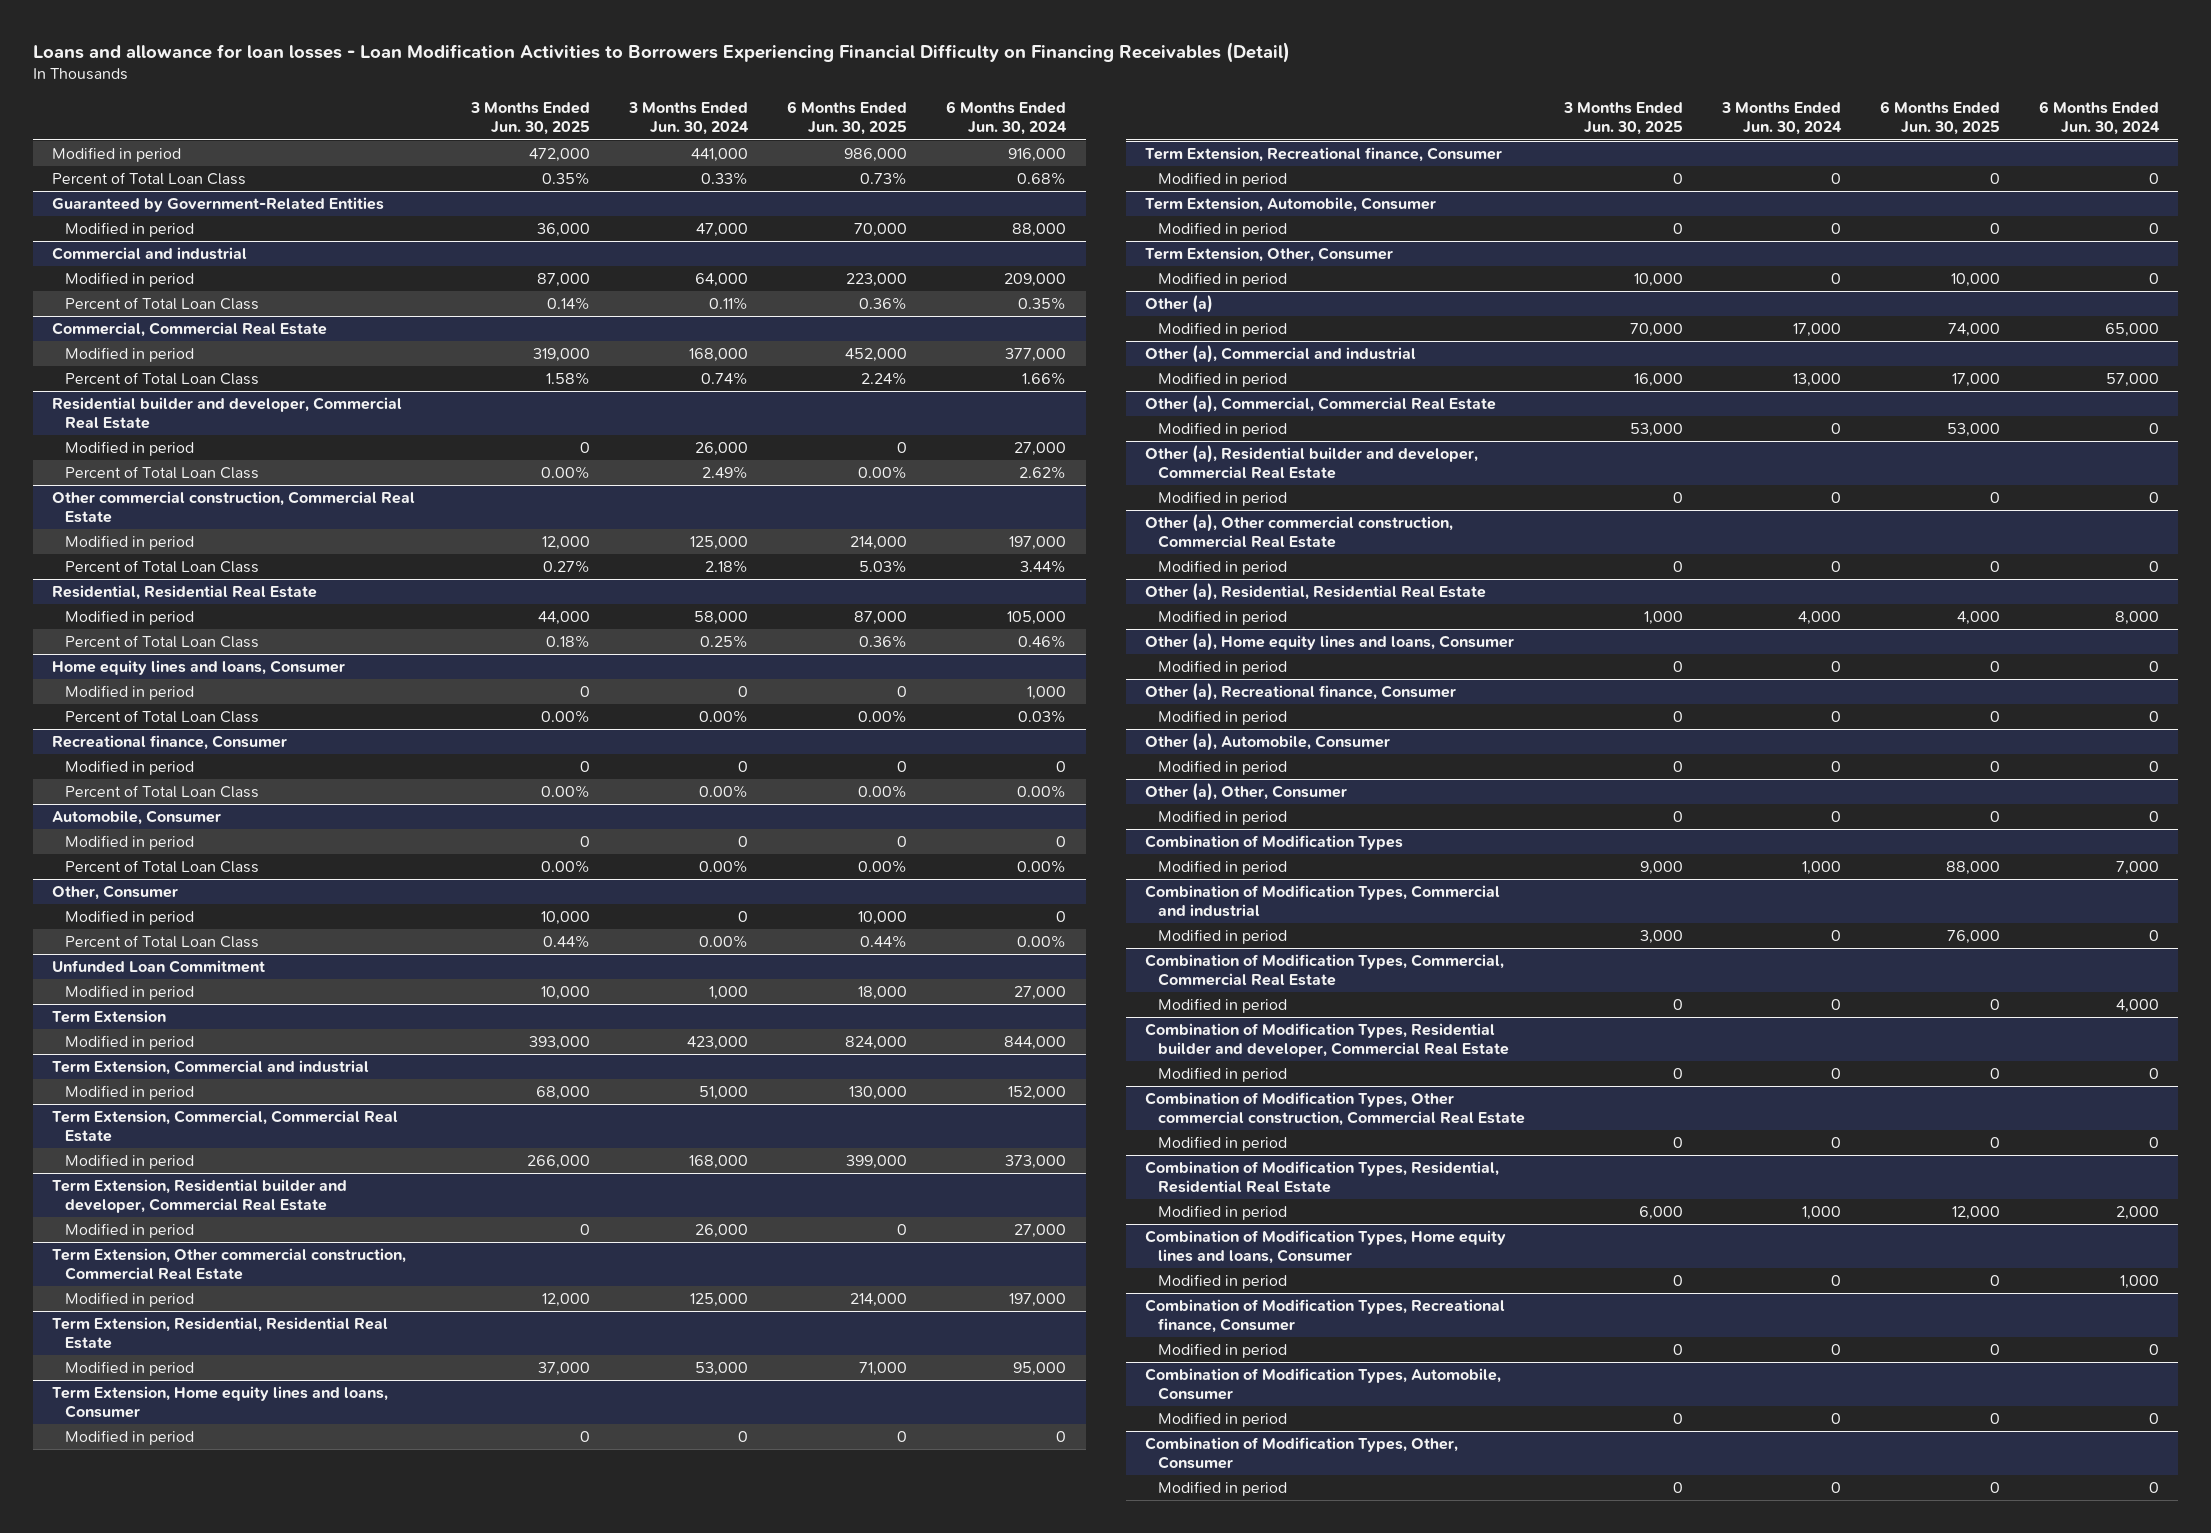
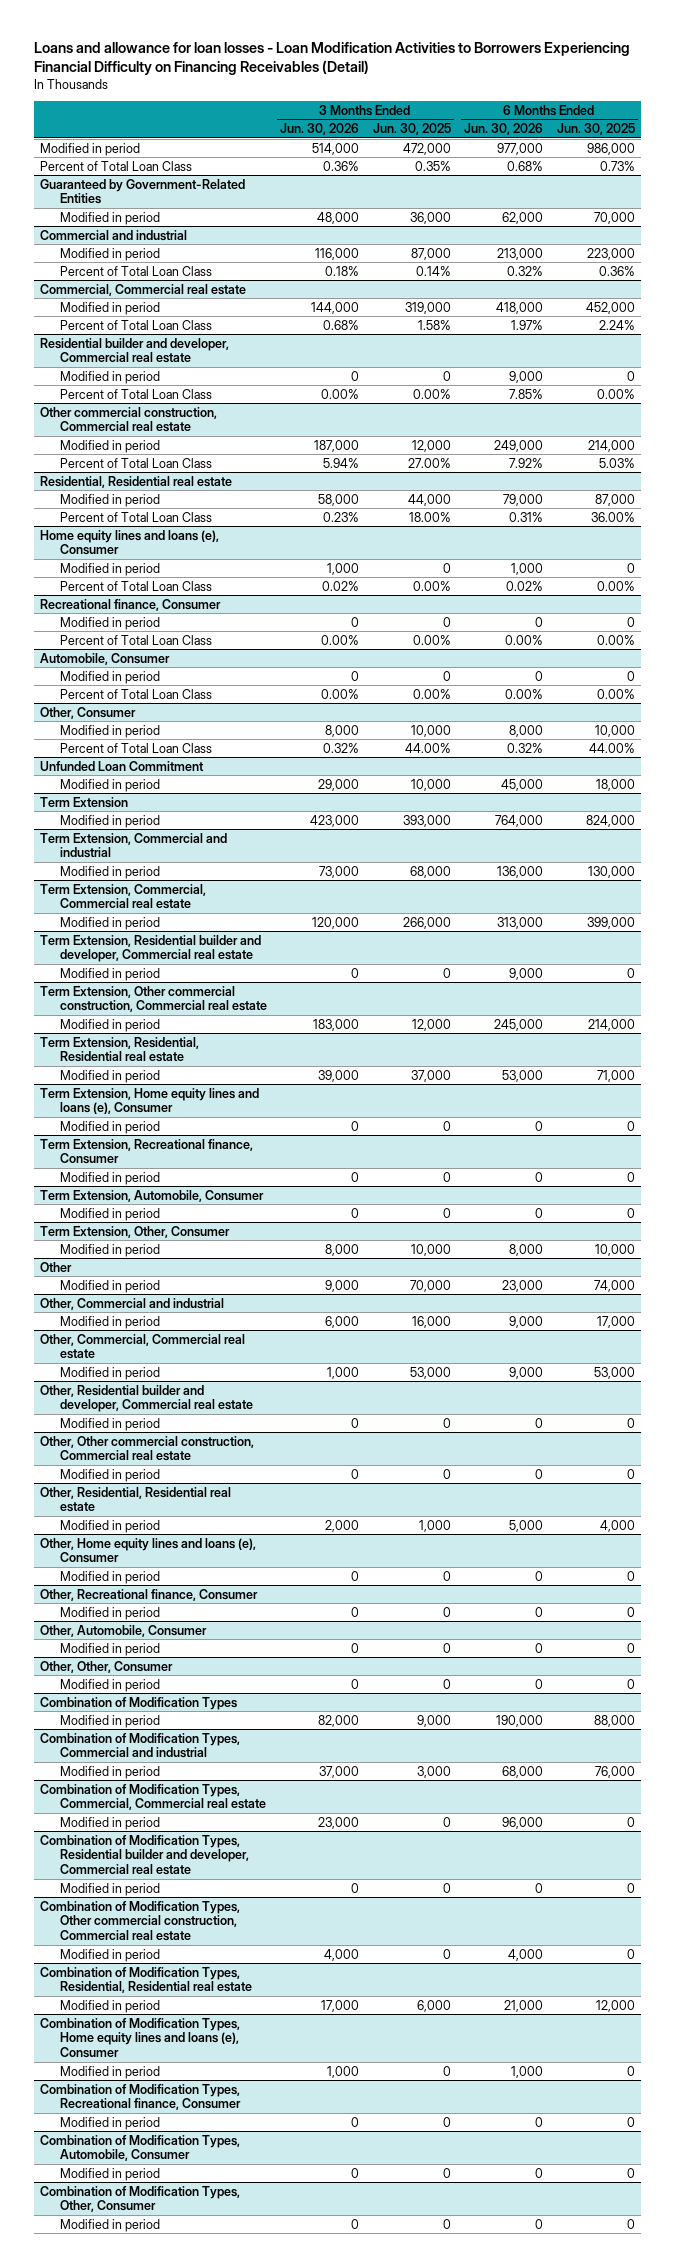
- | 3 Months Ended Jun. 30, 2025 | 3 Months Ended Jun. 30, 2024 | 6 Months Ended Jun. 30, 2025 | 6 Months Ended Jun. 30, 2024
+ | 3 Months Ended Jun. 30, 2026 | 3 Months Ended Jun. 30, 2025 | 6 Months Ended Jun. 30, 2026 | 6 Months Ended Jun. 30, 2025
- Commercial, Commercial Real Estate
+ Commercial, Commercial real estate
- Residential builder and developer, Commercial Real Estate
+ Residential builder and developer, Commercial real estate
- Other commercial construction, Commercial Real Estate
+ Other commercial construction, Commercial real estate
- Percent of Total Loan Class | 0.27% | 2.18% | 5.03% | 3.44%
- Residential, Residential Real Estate
+ Percent of Total Loan Class | 5.94% | 27.00% | 7.92% | 5.03%
+ Residential, Residential real estate
- Percent of Total Loan Class | 0.18% | 0.25% | 0.36% | 0.46%
- Home equity lines and loans, Consumer
+ Percent of Total Loan Class | 0.23% | 18.00% | 0.31% | 36.00%
+ Home equity lines and loans (e), Consumer
@ Other, Consumer
- Percent of Total Loan Class | 0.44% | 0.00% | 0.44% | 0.00%
+ Percent of Total Loan Class | 0.32% | 44.00% | 0.32% | 44.00%
- Term Extension, Commercial, Commercial Real Estate
+ Term Extension, Commercial, Commercial real estate
- Term Extension, Residential builder and developer, Commercial Real Estate
+ Term Extension, Residential builder and developer, Commercial real estate
- Term Extension, Other commercial construction, Commercial Real Estate
+ Term Extension, Other commercial construction, Commercial real estate
- Term Extension, Residential, Residential Real Estate
+ Term Extension, Residential, Residential real estate
- Term Extension, Home equity lines and loans, Consumer
+ Term Extension, Home equity lines and loans (e), Consumer
- Other (a)
+ Other
- Other (a), Commercial and industrial
+ Other, Commercial and industrial
- Other (a), Commercial, Commercial Real Estate
+ Other, Commercial, Commercial real estate
- Other (a), Residential builder and developer, Commercial Real Estate
+ Other, Residential builder and developer, Commercial real estate
- Other (a), Other commercial construction, Commercial Real Estate
+ Other, Other commercial construction, Commercial real estate
- Other (a), Residential, Residential Real Estate
+ Other, Residential, Residential real estate
- Other (a), Home equity lines and loans, Consumer
+ Other, Home equity lines and loans (e), Consumer
- Other (a), Recreational finance, Consumer
+ Other, Recreational finance, Consumer
- Other (a), Automobile, Consumer
+ Other, Automobile, Consumer
- Other (a), Other, Consumer
+ Other, Other, Consumer
- Combination of Modification Types, Commercial, Commercial Real Estate
+ Combination of Modification Types, Commercial, Commercial real estate
- Combination of Modification Types, Residential builder and developer, Commercial Real Estate
+ Combination of Modification Types, Residential builder and developer, Commercial real estate
- Combination of Modification Types, Other commercial construction, Commercial Real Estate
+ Combination of Modification Types, Other commercial construction, Commercial real estate
- Combination of Modification Types, Residential, Residential Real Estate
+ Combination of Modification Types, Residential, Residential real estate
- Combination of Modification Types, Home equity lines and loans, Consumer
+ Combination of Modification Types, Home equity lines and loans (e), Consumer

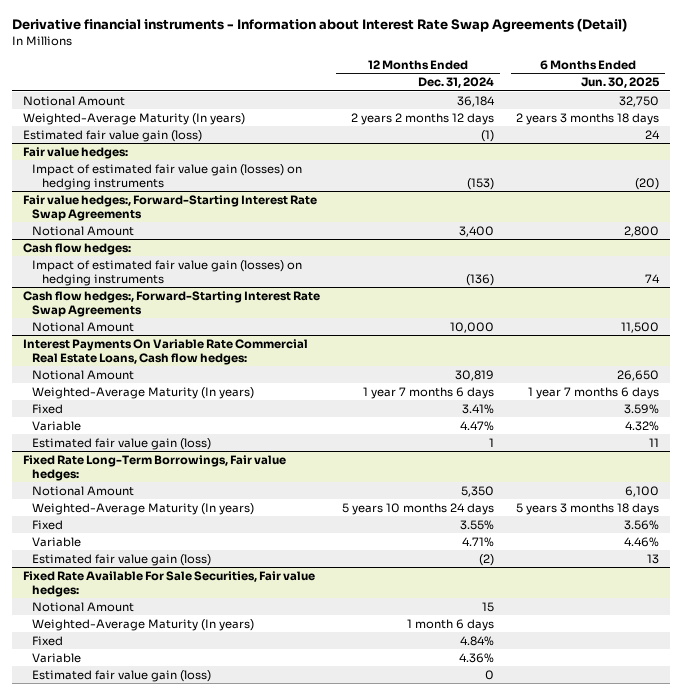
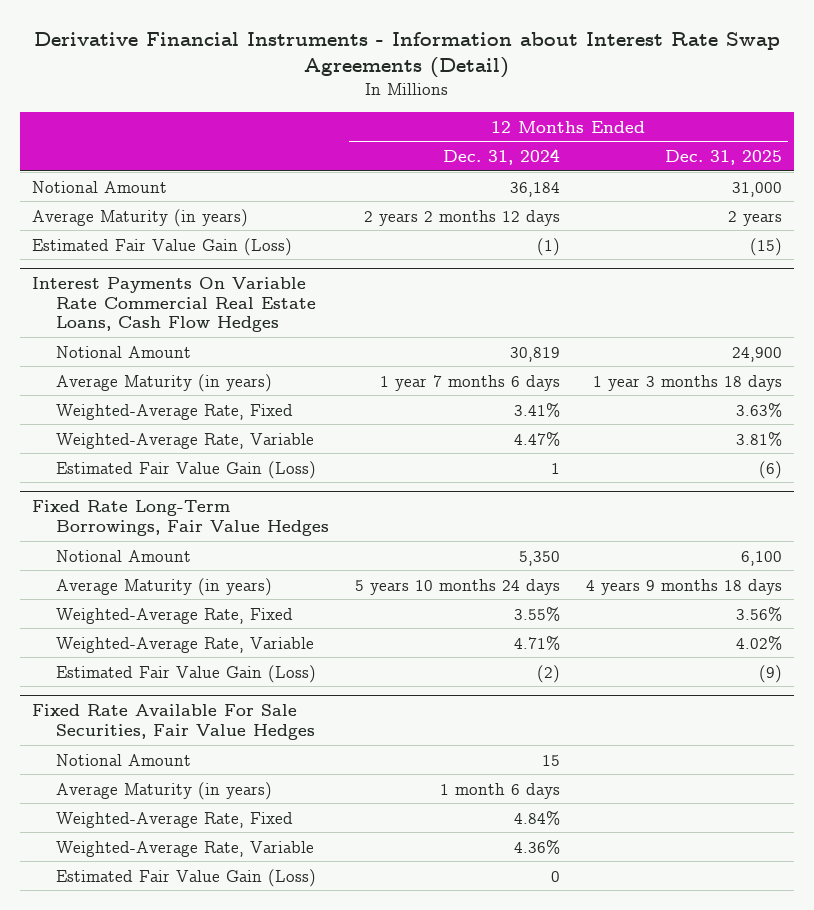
- Derivative financial instruments - Information about Interest Rate Swap Agreements (Detail)
+ Derivative Financial Instruments - Information about Interest Rate Swap Agreements (Detail)
- | 12 Months Ended Dec. 31, 2024 | 6 Months Ended Jun. 30, 2025
+ | 12 Months Ended Dec. 31, 2024 | 12 Months Ended Dec. 31, 2025
- Weighted-Average Maturity (In years) | 2 years 2 months 12 days | 2 years 3 months 18 days
- Estimated fair value gain (loss) | (1) | 24
- Fair value hedges:
- Impact of estimated fair value gain (losses) on hedging instruments | (153) | (20)
- Fair value hedges:, Forward-Starting Interest Rate Swap Agreements
- Notional Amount | 3,400 | 2,800
- Cash flow hedges:
- Impact of estimated fair value gain (losses) on hedging instruments | (136) | 74
- Cash flow hedges:, Forward-Starting Interest Rate Swap Agreements
- Notional Amount | 10,000 | 11,500
- Interest Payments On Variable Rate Commercial Real Estate Loans, Cash flow hedges:
+ Average Maturity (in years) | 2 years 2 months 12 days | 2 years
+ Estimated Fair Value Gain (Loss) | (1) | (15)
+ Interest Payments On Variable Rate Commercial Real Estate Loans, Cash Flow Hedges
- Weighted-Average Maturity (In years) | 1 year 7 months 6 days | 1 year 7 months 6 days
- Fixed | 3.41% | 3.59%
- Variable | 4.47% | 4.32%
- Estimated fair value gain (loss) | 1 | 11
- Fixed Rate Long-Term Borrowings, Fair value hedges:
+ Average Maturity (in years) | 1 year 7 months 6 days | 1 year 3 months 18 days
+ Weighted-Average Rate, Fixed | 3.41% | 3.63%
+ Weighted-Average Rate, Variable | 4.47% | 3.81%
+ Estimated Fair Value Gain (Loss) | 1 | (6)
+ Fixed Rate Long-Term Borrowings, Fair Value Hedges
- Weighted-Average Maturity (In years) | 5 years 10 months 24 days | 5 years 3 months 18 days
- Fixed | 3.55% | 3.56%
- Variable | 4.71% | 4.46%
- Estimated fair value gain (loss) | (2) | 13
- Fixed Rate Available For Sale Securities, Fair value hedges:
+ Average Maturity (in years) | 5 years 10 months 24 days | 4 years 9 months 18 days
+ Weighted-Average Rate, Fixed | 3.55% | 3.56%
+ Weighted-Average Rate, Variable | 4.71% | 4.02%
+ Estimated Fair Value Gain (Loss) | (2) | (9)
+ Fixed Rate Available For Sale Securities, Fair Value Hedges
- Weighted-Average Maturity (In years) | 1 month 6 days |
- Fixed | 4.84% |
- Variable | 4.36% |
- Estimated fair value gain (loss) | 0 |
+ Average Maturity (in years) | 1 month 6 days |
+ Weighted-Average Rate, Fixed | 4.84% |
+ Weighted-Average Rate, Variable | 4.36% |
+ Estimated Fair Value Gain (Loss) | 0 |

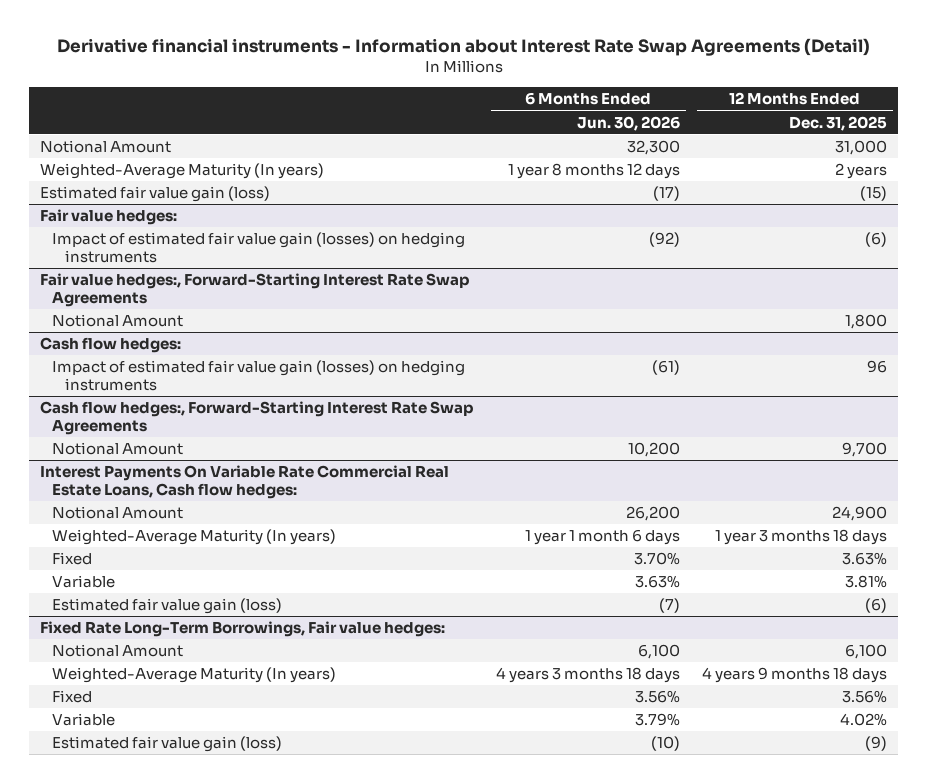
- Derivative Financial Instruments - Information about Interest Rate Swap Agreements (Detail)
+ Derivative financial instruments - Information about Interest Rate Swap Agreements (Detail)
- | 12 Months Ended Dec. 31, 2024 | 12 Months Ended Dec. 31, 2025
+ | 6 Months Ended Jun. 30, 2026 | 12 Months Ended Dec. 31, 2025
- Average Maturity (in years) | 2 years 2 months 12 days | 2 years
- Estimated Fair Value Gain (Loss) | (1) | (15)
- Interest Payments On Variable Rate Commercial Real Estate Loans, Cash Flow Hedges
+ Weighted-Average Maturity (In years) | 1 year 8 months 12 days | 2 years
+ Estimated fair value gain (loss) | (17) | (15)
+ Fair value hedges:
+ Impact of estimated fair value gain (losses) on hedging instruments | (92) | (6)
+ Fair value hedges:, Forward-Starting Interest Rate Swap Agreements
+ Notional Amount | | 1,800
+ Cash flow hedges:
+ Impact of estimated fair value gain (losses) on hedging instruments | (61) | 96
+ Cash flow hedges:, Forward-Starting Interest Rate Swap Agreements
+ Notional Amount | 10,200 | 9,700
+ Interest Payments On Variable Rate Commercial Real Estate Loans, Cash flow hedges:
- Average Maturity (in years) | 1 year 7 months 6 days | 1 year 3 months 18 days
- Weighted-Average Rate, Fixed | 3.41% | 3.63%
- Weighted-Average Rate, Variable | 4.47% | 3.81%
- Estimated Fair Value Gain (Loss) | 1 | (6)
- Fixed Rate Long-Term Borrowings, Fair Value Hedges
+ Weighted-Average Maturity (In years) | 1 year 1 month 6 days | 1 year 3 months 18 days
+ Fixed | 3.70% | 3.63%
+ Variable | 3.63% | 3.81%
+ Estimated fair value gain (loss) | (7) | (6)
+ Fixed Rate Long-Term Borrowings, Fair value hedges:
- Average Maturity (in years) | 5 years 10 months 24 days | 4 years 9 months 18 days
- Weighted-Average Rate, Fixed | 3.55% | 3.56%
- Weighted-Average Rate, Variable | 4.71% | 4.02%
- Estimated Fair Value Gain (Loss) | (2) | (9)
- Fixed Rate Available For Sale Securities, Fair Value Hedges
- Notional Amount | 15 |
- Average Maturity (in years) | 1 month 6 days |
- Weighted-Average Rate, Fixed | 4.84% |
- Weighted-Average Rate, Variable | 4.36% |
- Estimated Fair Value Gain (Loss) | 0 |
+ Weighted-Average Maturity (In years) | 4 years 3 months 18 days | 4 years 9 months 18 days
+ Fixed | 3.56% | 3.56%
+ Variable | 3.79% | 4.02%
+ Estimated fair value gain (loss) | (10) | (9)

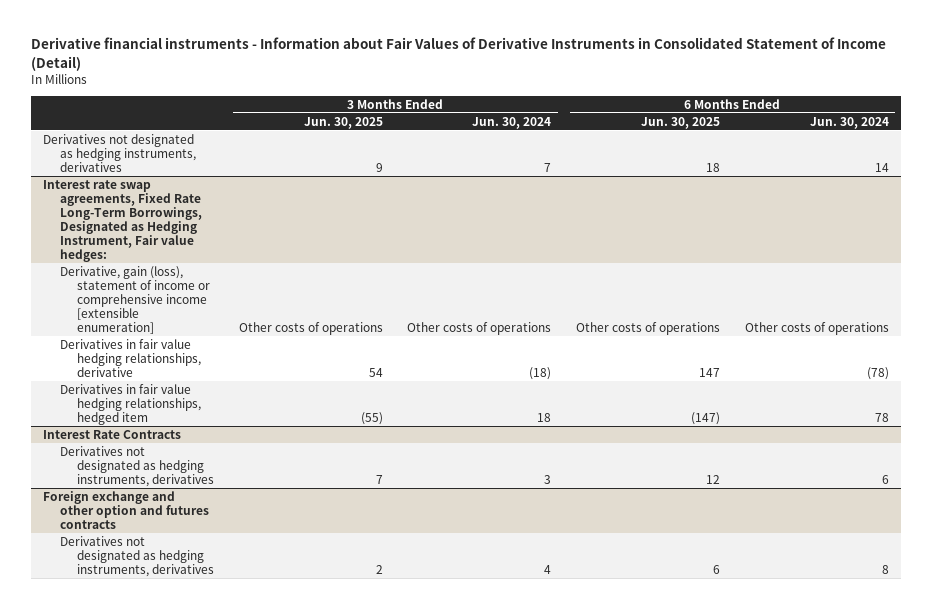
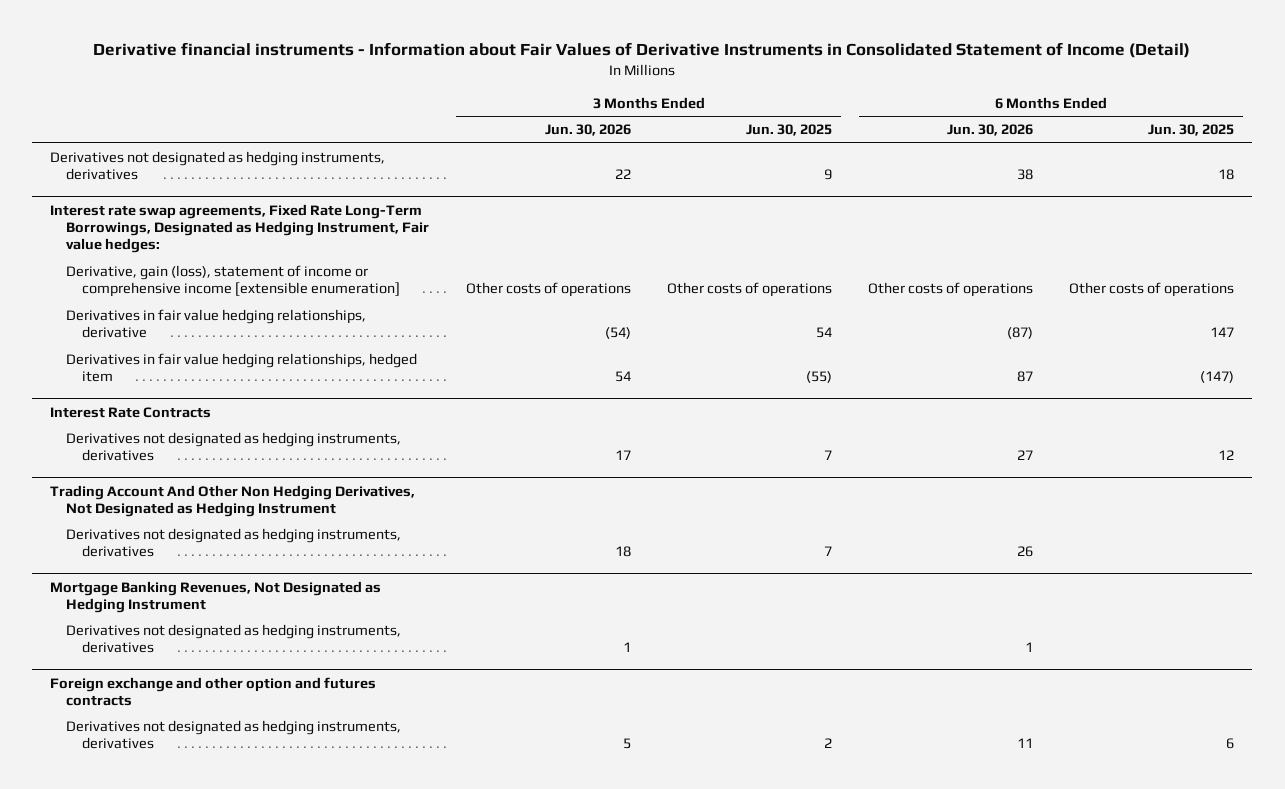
- | 3 Months Ended Jun. 30, 2025 | 3 Months Ended Jun. 30, 2024 | 6 Months Ended Jun. 30, 2025 | 6 Months Ended Jun. 30, 2024
+ | 3 Months Ended Jun. 30, 2026 | 3 Months Ended Jun. 30, 2025 | 6 Months Ended Jun. 30, 2026 | 6 Months Ended Jun. 30, 2025
+ Trading Account And Other Non Hedging Derivatives, Not Designated as Hedging Instrument
+ Derivatives not designated as hedging instruments, derivatives | 18 | 7 | 26 |
+ Mortgage Banking Revenues, Not Designated as Hedging Instrument
+ Derivatives not designated as hedging instruments, derivatives | 1 | | 1 |

